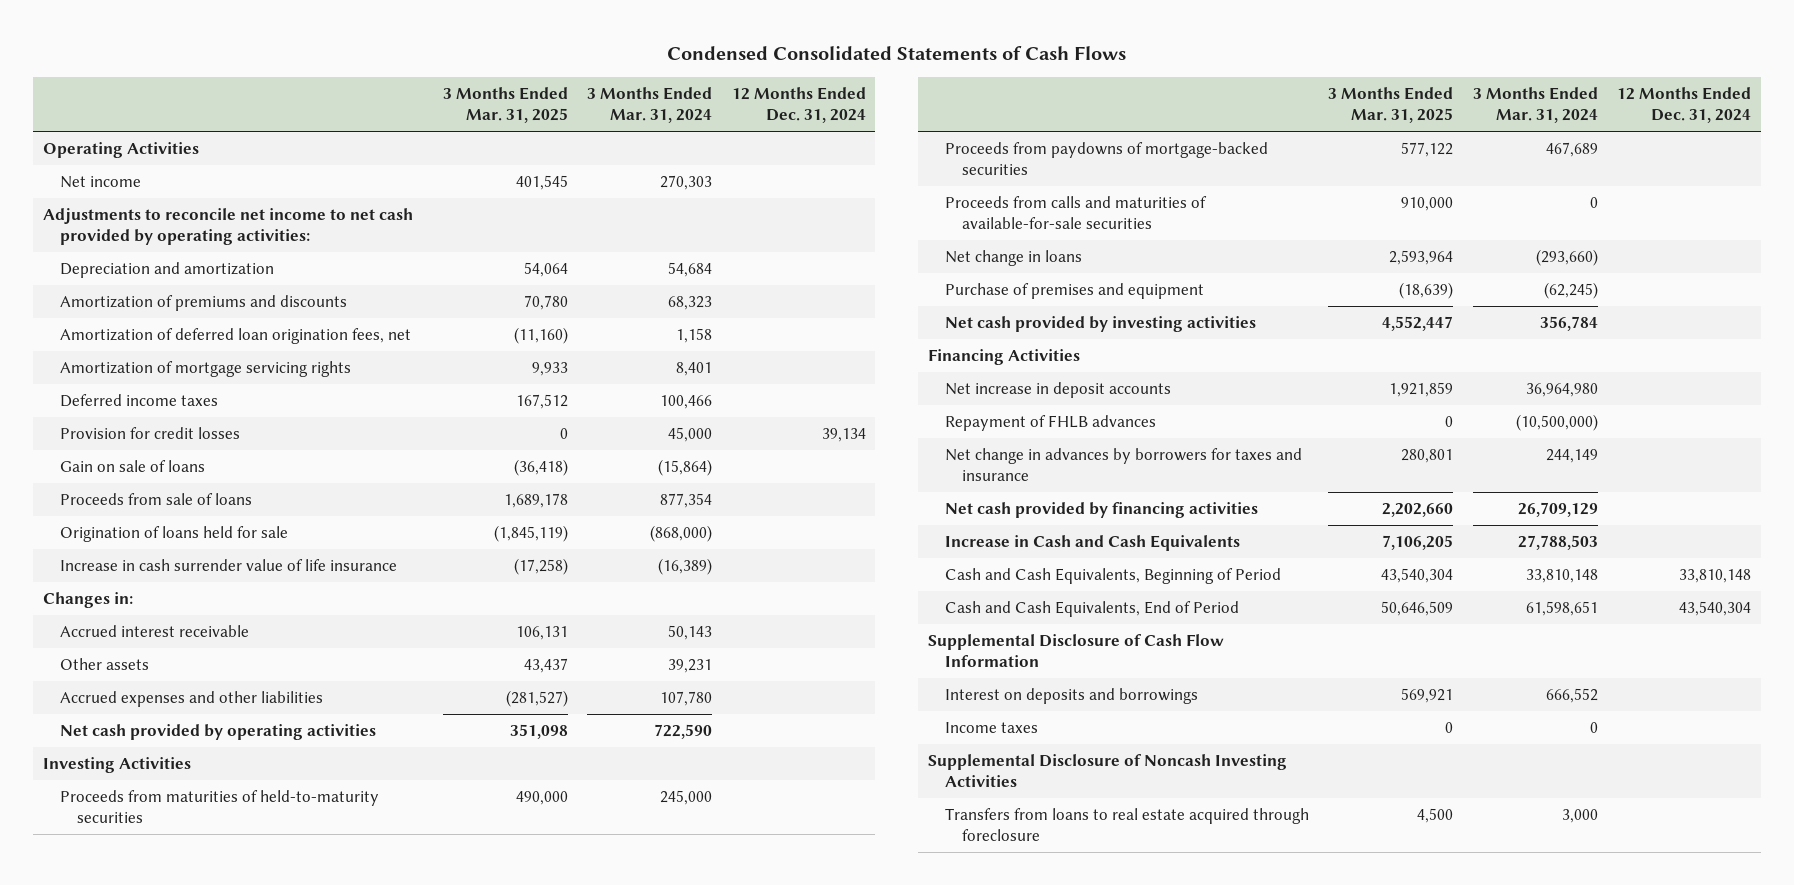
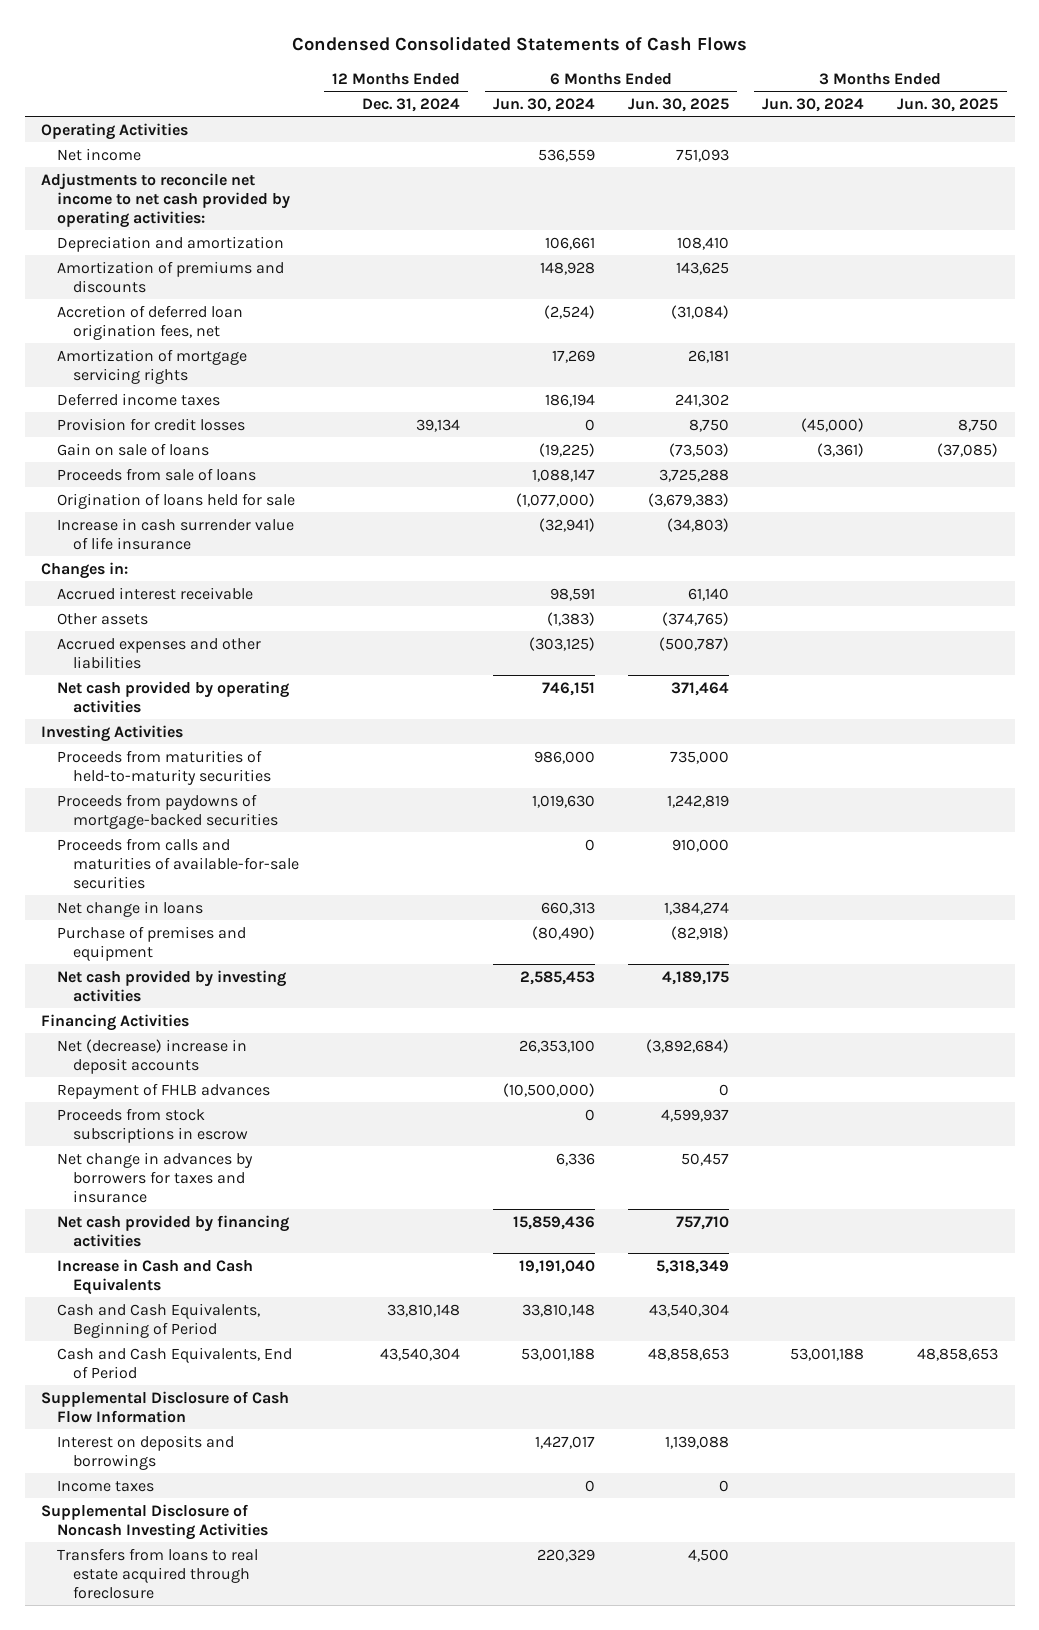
- | 3 Months Ended Mar. 31, 2025 | 3 Months Ended Mar. 31, 2024 | 12 Months Ended Dec. 31, 2024
+ | 12 Months Ended Dec. 31, 2024 | 6 Months Ended Jun. 30, 2024 | 6 Months Ended Jun. 30, 2025 | 3 Months Ended Jun. 30, 2024 | 3 Months Ended Jun. 30, 2025
- Amortization of deferred loan origination fees, net | (11,160) | 1,158 |
+ Accretion of deferred loan origination fees, net | | (2,524) | (31,084) | |
- Net increase in deposit accounts | 1,921,859 | 36,964,980 |
+ Net (decrease) increase in deposit accounts | | 26,353,100 | (3,892,684) | |
+ Proceeds from stock subscriptions in escrow | | 0 | 4,599,937 | |

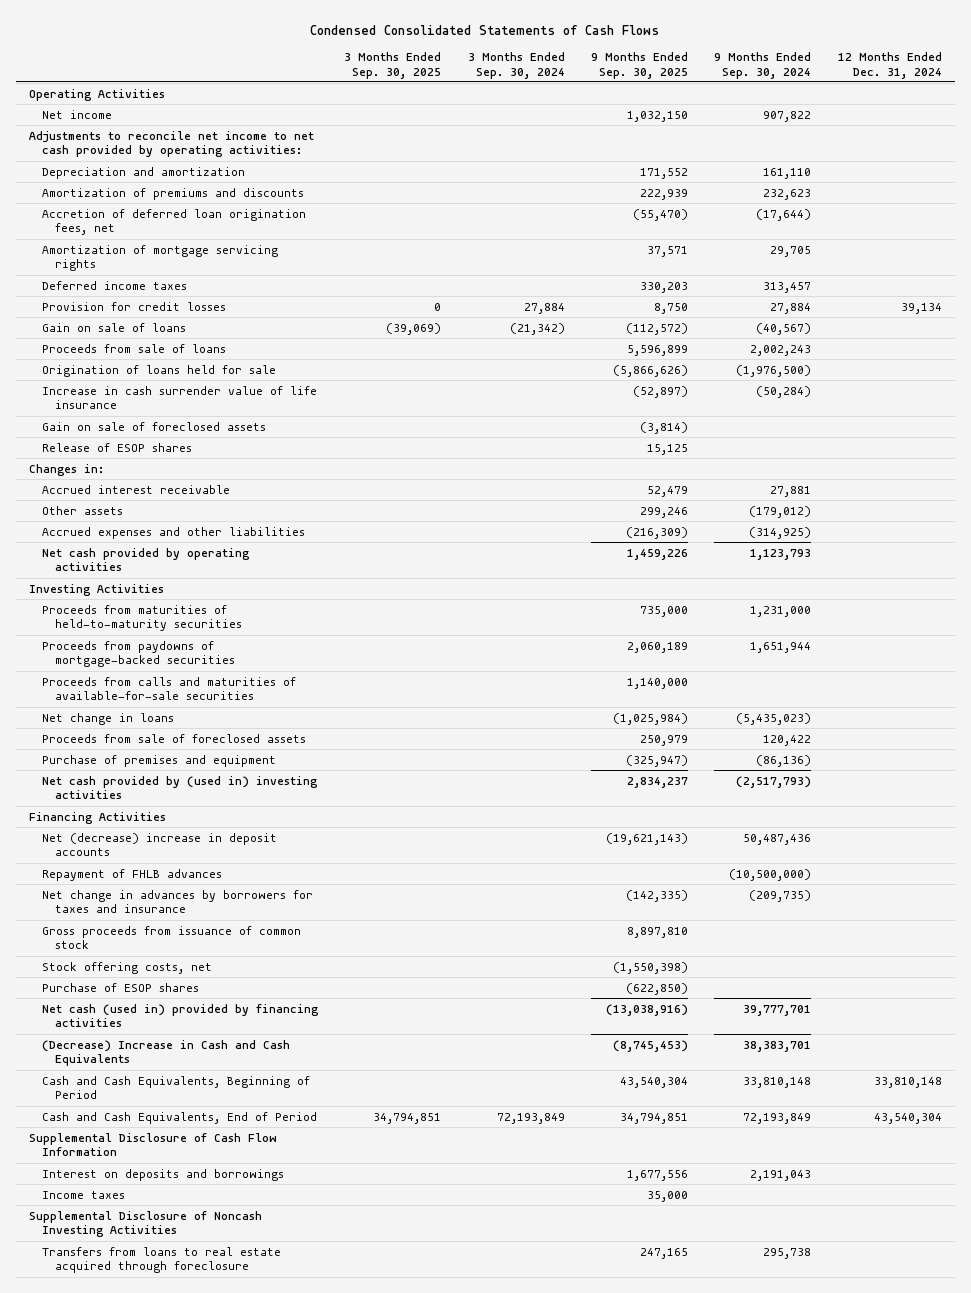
- | 12 Months Ended Dec. 31, 2024 | 6 Months Ended Jun. 30, 2024 | 6 Months Ended Jun. 30, 2025 | 3 Months Ended Jun. 30, 2024 | 3 Months Ended Jun. 30, 2025
+ | 3 Months Ended Sep. 30, 2025 | 3 Months Ended Sep. 30, 2024 | 9 Months Ended Sep. 30, 2025 | 9 Months Ended Sep. 30, 2024 | 12 Months Ended Dec. 31, 2024
+ Gain on sale of foreclosed assets | | | (3,814) | |
+ Release of ESOP shares | | | 15,125 | |
+ Proceeds from sale of foreclosed assets | | | 250,979 | 120,422 |
- Net cash provided by investing activities | | 2,585,453 | 4,189,175 | |
+ Net cash provided by (used in) investing activities | | | 2,834,237 | (2,517,793) |
- Proceeds from stock subscriptions in escrow | | 0 | 4,599,937 | |
- Net cash provided by financing activities | | 15,859,436 | 757,710 | |
- Increase in Cash and Cash Equivalents | | 19,191,040 | 5,318,349 | |
+ Gross proceeds from issuance of common stock | | | 8,897,810 | |
+ Stock offering costs, net | | | (1,550,398) | |
+ Purchase of ESOP shares | | | (622,850) | |
+ Net cash (used in) provided by financing activities | | | (13,038,916) | 39,777,701 |
+ (Decrease) Increase in Cash and Cash Equivalents | | | (8,745,453) | 38,383,701 |

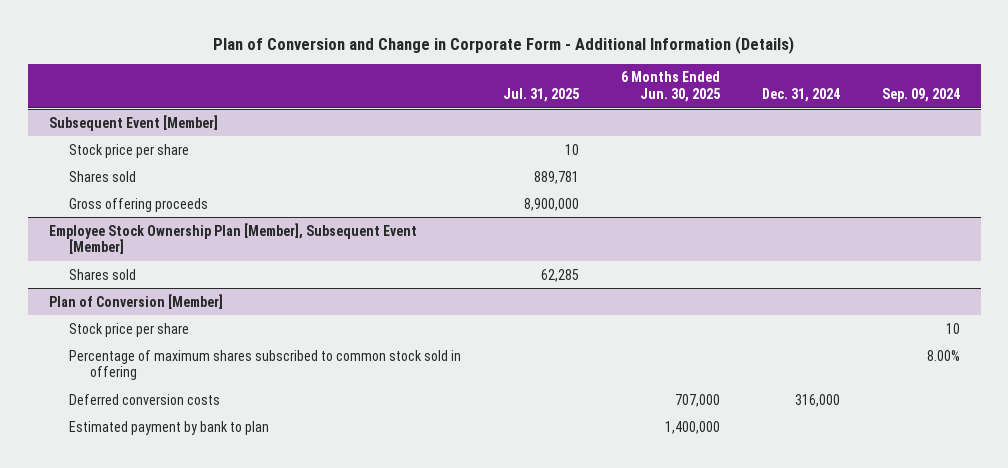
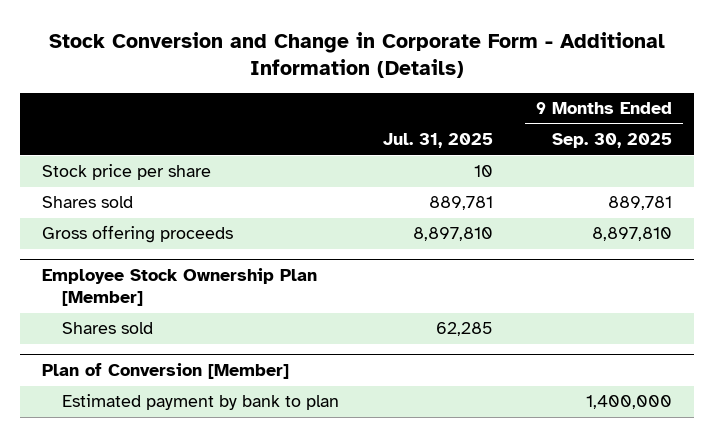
- Plan of Conversion and Change in Corporate Form - Additional Information (Details)
+ Stock Conversion and Change in Corporate Form - Additional Information (Details)
- | Jul. 31, 2025 | 6 Months Ended Jun. 30, 2025 | Dec. 31, 2024 | Sep. 09, 2024
+ | Jul. 31, 2025 | 9 Months Ended Sep. 30, 2025
- Subsequent Event [Member]
- Gross offering proceeds | 8,900,000 | | |
- Employee Stock Ownership Plan [Member], Subsequent Event [Member]
+ Gross offering proceeds | 8,897,810 | 8,897,810
+ Employee Stock Ownership Plan [Member]
@ Plan of Conversion [Member]
- Stock price per share | | | | 10
- Percentage of maximum shares subscribed to common stock sold in offering | | | | 8.00%
- Deferred conversion costs | | 707,000 | 316,000 |

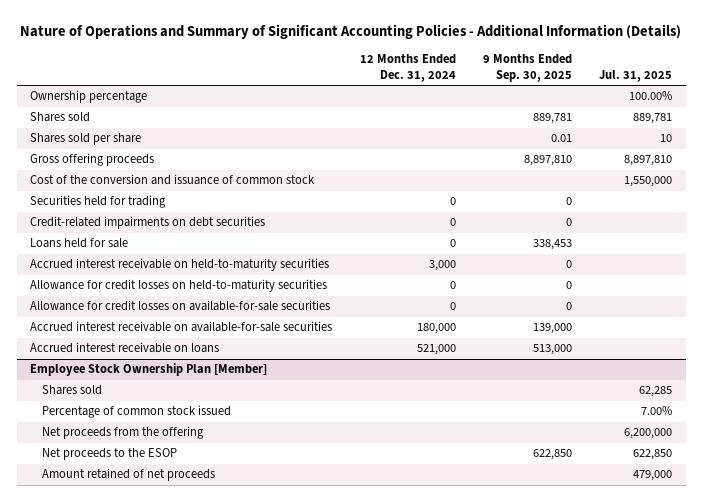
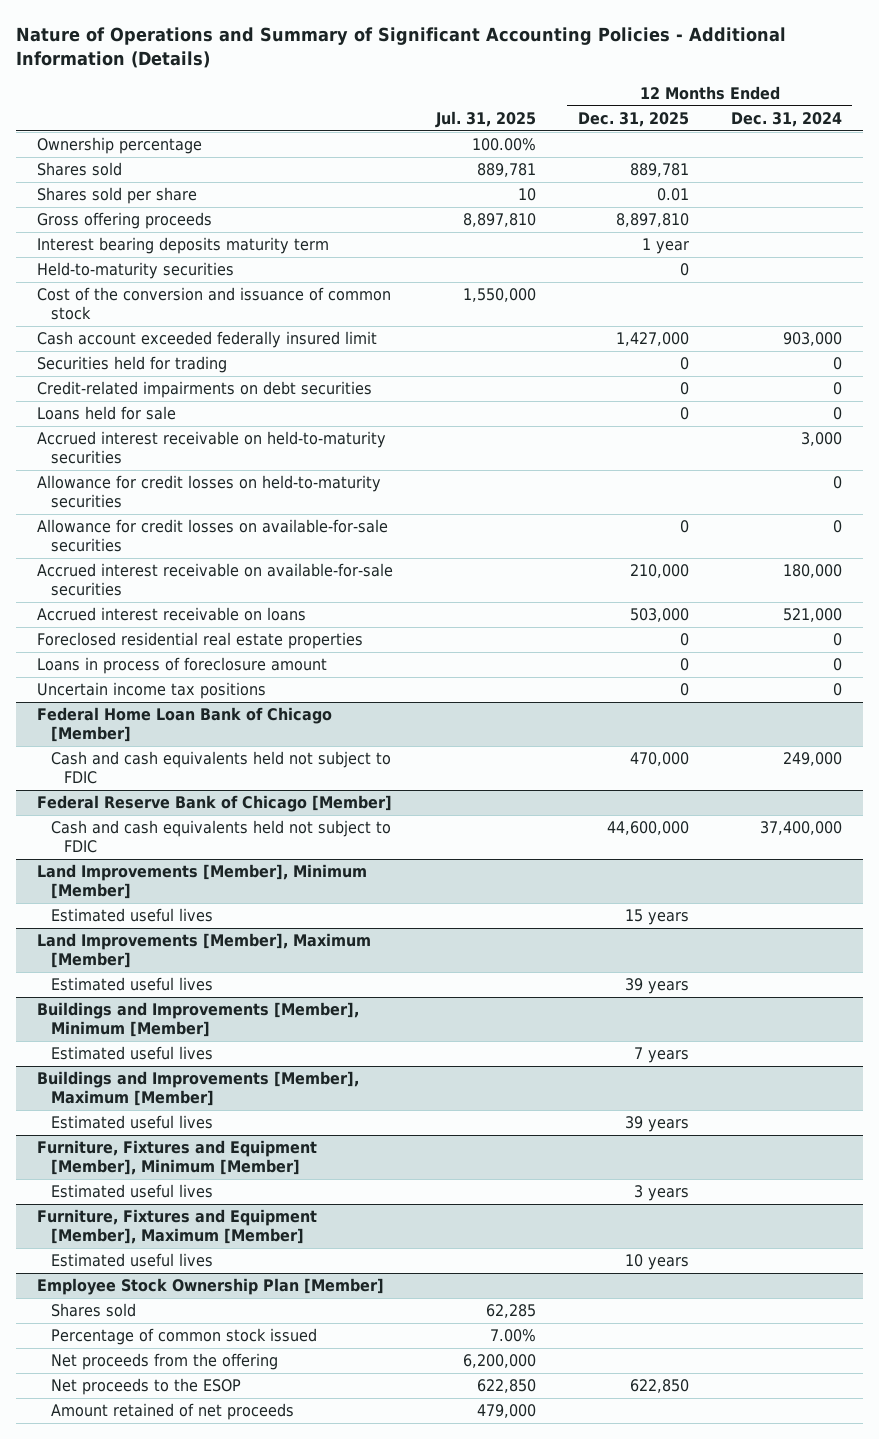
- | 12 Months Ended Dec. 31, 2024 | 9 Months Ended Sep. 30, 2025 | Jul. 31, 2025
+ | Jul. 31, 2025 | 12 Months Ended Dec. 31, 2025 | 12 Months Ended Dec. 31, 2024
+ Interest bearing deposits maturity term | | 1 year |
+ Held-to-maturity securities | | 0 |
+ Cash account exceeded federally insured limit | | 1,427,000 | 903,000
+ Foreclosed residential real estate properties | | 0 | 0
+ Loans in process of foreclosure amount | | 0 | 0
+ Uncertain income tax positions | | 0 | 0
+ Federal Home Loan Bank of Chicago [Member]
+ Cash and cash equivalents held not subject to FDIC | | 470,000 | 249,000
+ Federal Reserve Bank of Chicago [Member]
+ Cash and cash equivalents held not subject to FDIC | | 44,600,000 | 37,400,000
+ Land Improvements [Member], Minimum [Member]
+ Estimated useful lives | | 15 years |
+ Land Improvements [Member], Maximum [Member]
+ Estimated useful lives | | 39 years |
+ Buildings and Improvements [Member], Minimum [Member]
+ Estimated useful lives | | 7 years |
+ Buildings and Improvements [Member], Maximum [Member]
+ Estimated useful lives | | 39 years |
+ Furniture, Fixtures and Equipment [Member], Minimum [Member]
+ Estimated useful lives | | 3 years |
+ Furniture, Fixtures and Equipment [Member], Maximum [Member]
+ Estimated useful lives | | 10 years |

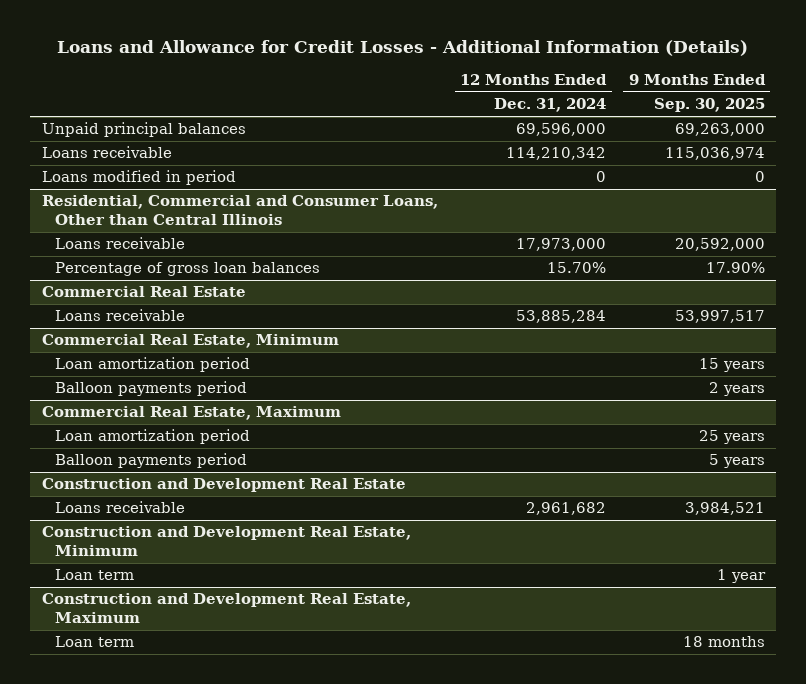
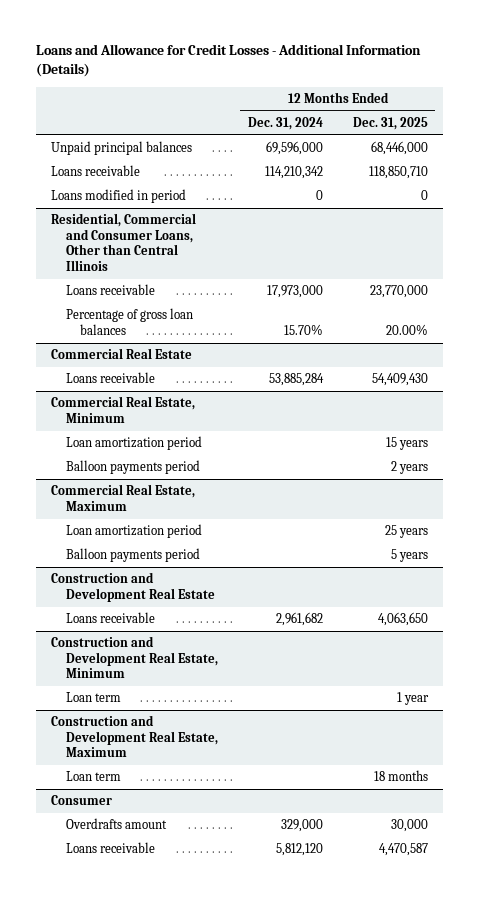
- | 12 Months Ended Dec. 31, 2024 | 9 Months Ended Sep. 30, 2025
+ | 12 Months Ended Dec. 31, 2024 | 12 Months Ended Dec. 31, 2025
+ Consumer
+ Overdrafts amount | 329,000 | 30,000
+ Loans receivable | 5,812,120 | 4,470,587

